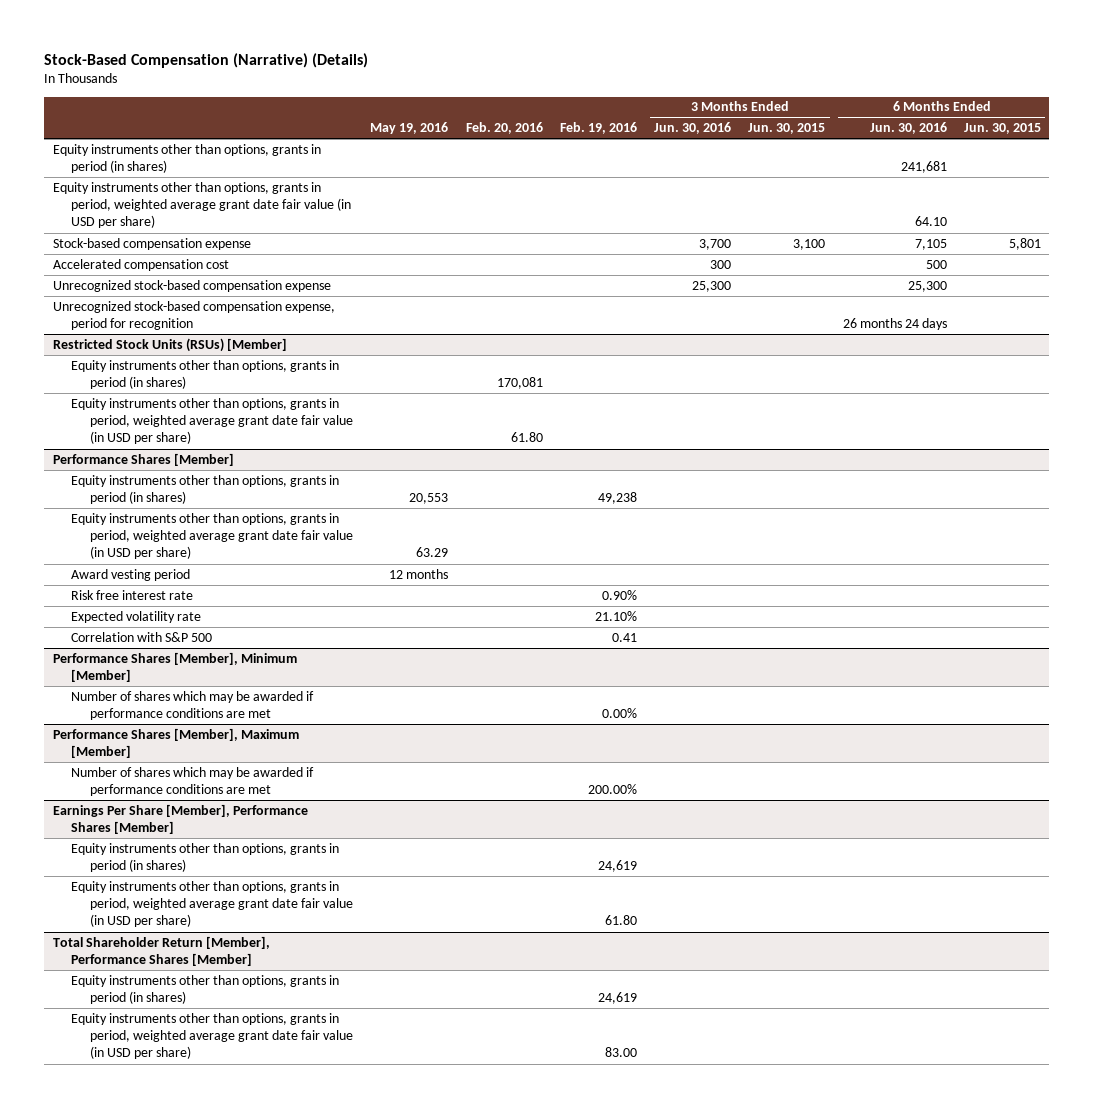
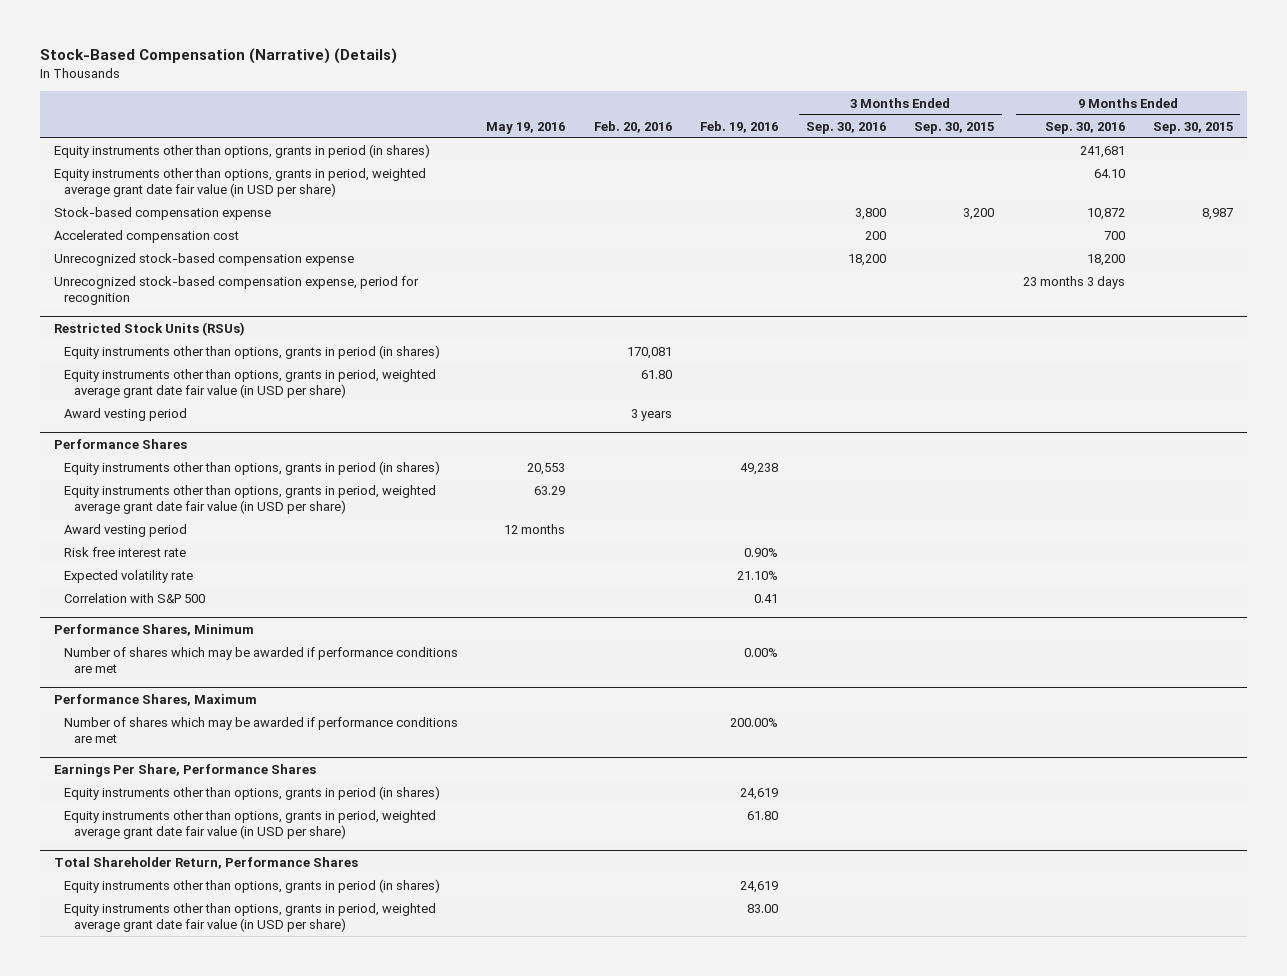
- | May 19, 2016 | Feb. 20, 2016 | Feb. 19, 2016 | 3 Months Ended Jun. 30, 2016 | 3 Months Ended Jun. 30, 2015 | 6 Months Ended Jun. 30, 2016 | 6 Months Ended Jun. 30, 2015
+ | May 19, 2016 | Feb. 20, 2016 | Feb. 19, 2016 | 3 Months Ended Sep. 30, 2016 | 3 Months Ended Sep. 30, 2015 | 9 Months Ended Sep. 30, 2016 | 9 Months Ended Sep. 30, 2015
- Restricted Stock Units (RSUs) [Member]
+ Restricted Stock Units (RSUs)
- Performance Shares [Member]
+ Award vesting period | | 3 years | | | | |
+ Performance Shares
- Performance Shares [Member], Minimum [Member]
+ Performance Shares, Minimum
- Performance Shares [Member], Maximum [Member]
+ Performance Shares, Maximum
- Earnings Per Share [Member], Performance Shares [Member]
+ Earnings Per Share, Performance Shares
- Total Shareholder Return [Member], Performance Shares [Member]
+ Total Shareholder Return, Performance Shares

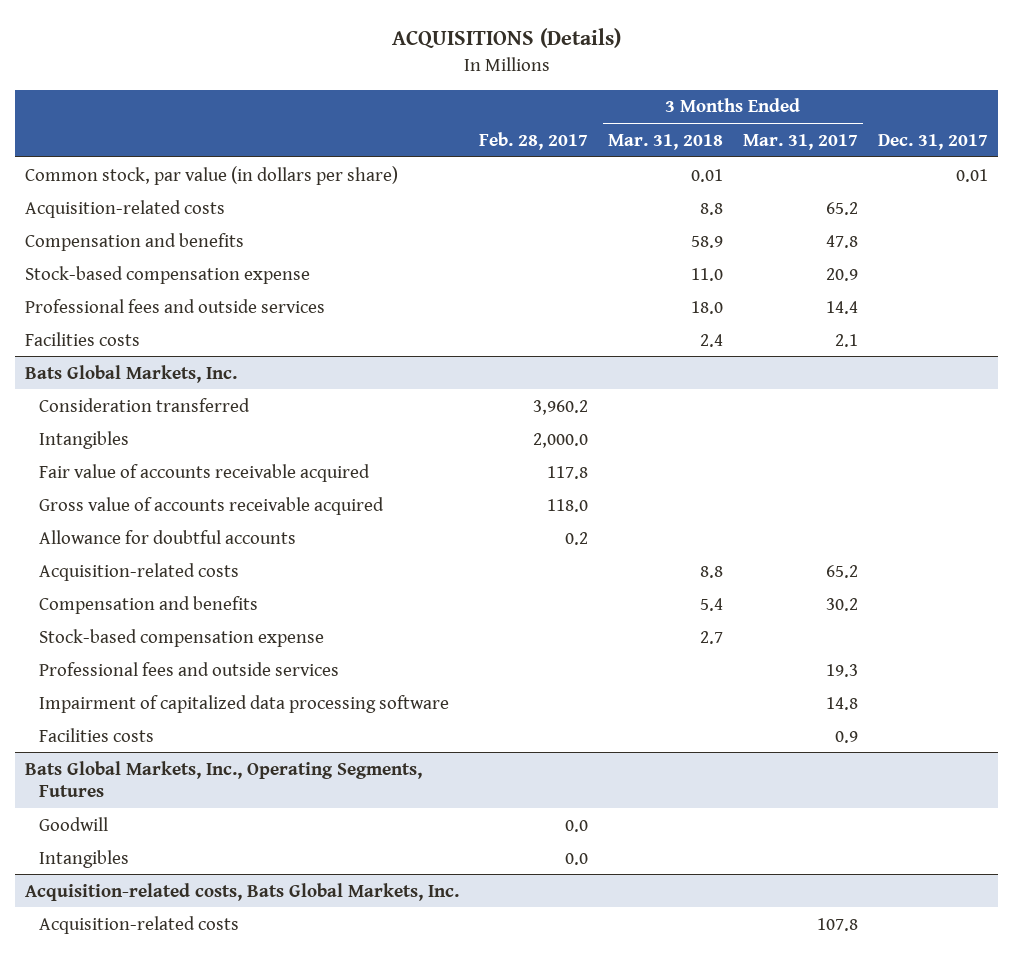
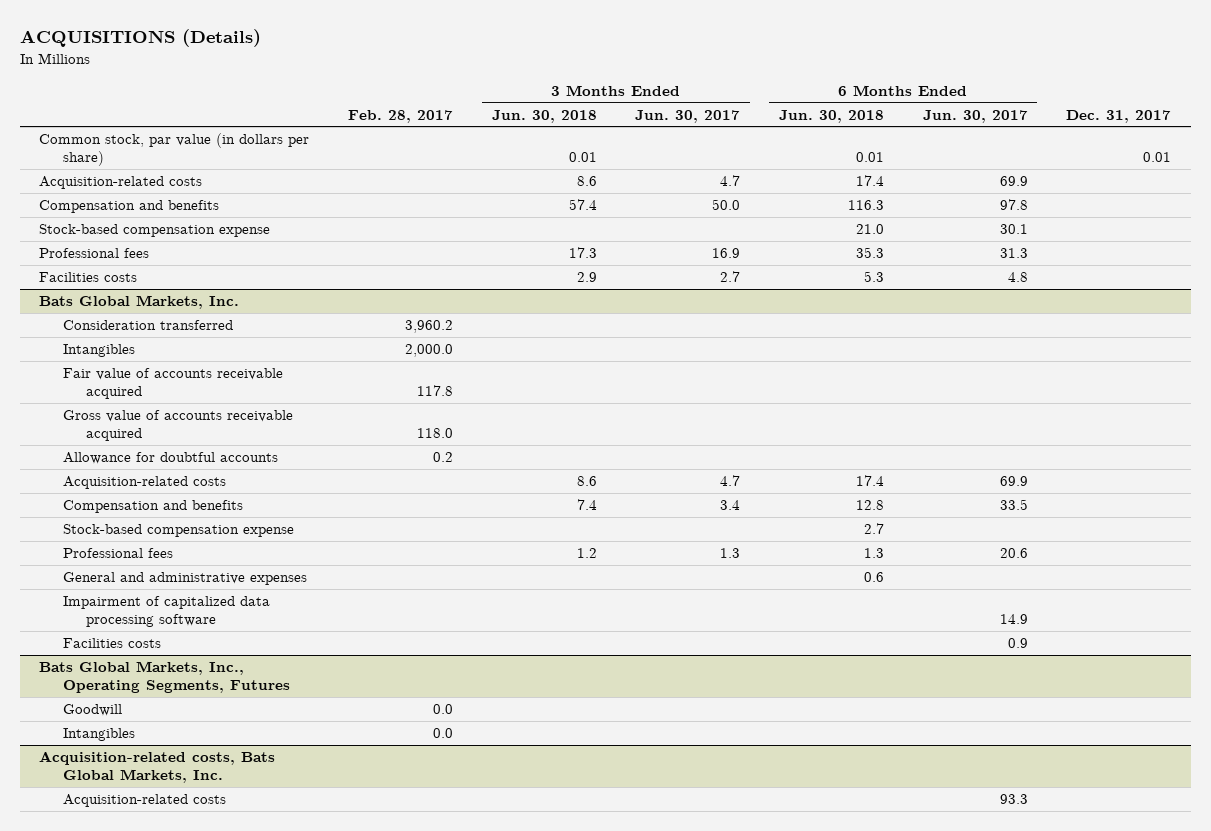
- | Feb. 28, 2017 | 3 Months Ended Mar. 31, 2018 | 3 Months Ended Mar. 31, 2017 | Dec. 31, 2017
+ | Feb. 28, 2017 | 3 Months Ended Jun. 30, 2018 | 3 Months Ended Jun. 30, 2017 | 6 Months Ended Jun. 30, 2018 | 6 Months Ended Jun. 30, 2017 | Dec. 31, 2017
- Professional fees and outside services | | 18.0 | 14.4 |
+ Professional fees | | 17.3 | 16.9 | 35.3 | 31.3 |
@ Bats Global Markets, Inc.
- Professional fees and outside services | | | 19.3 |
+ Professional fees | | 1.2 | 1.3 | 1.3 | 20.6 |
+ General and administrative expenses | | | | 0.6 | |

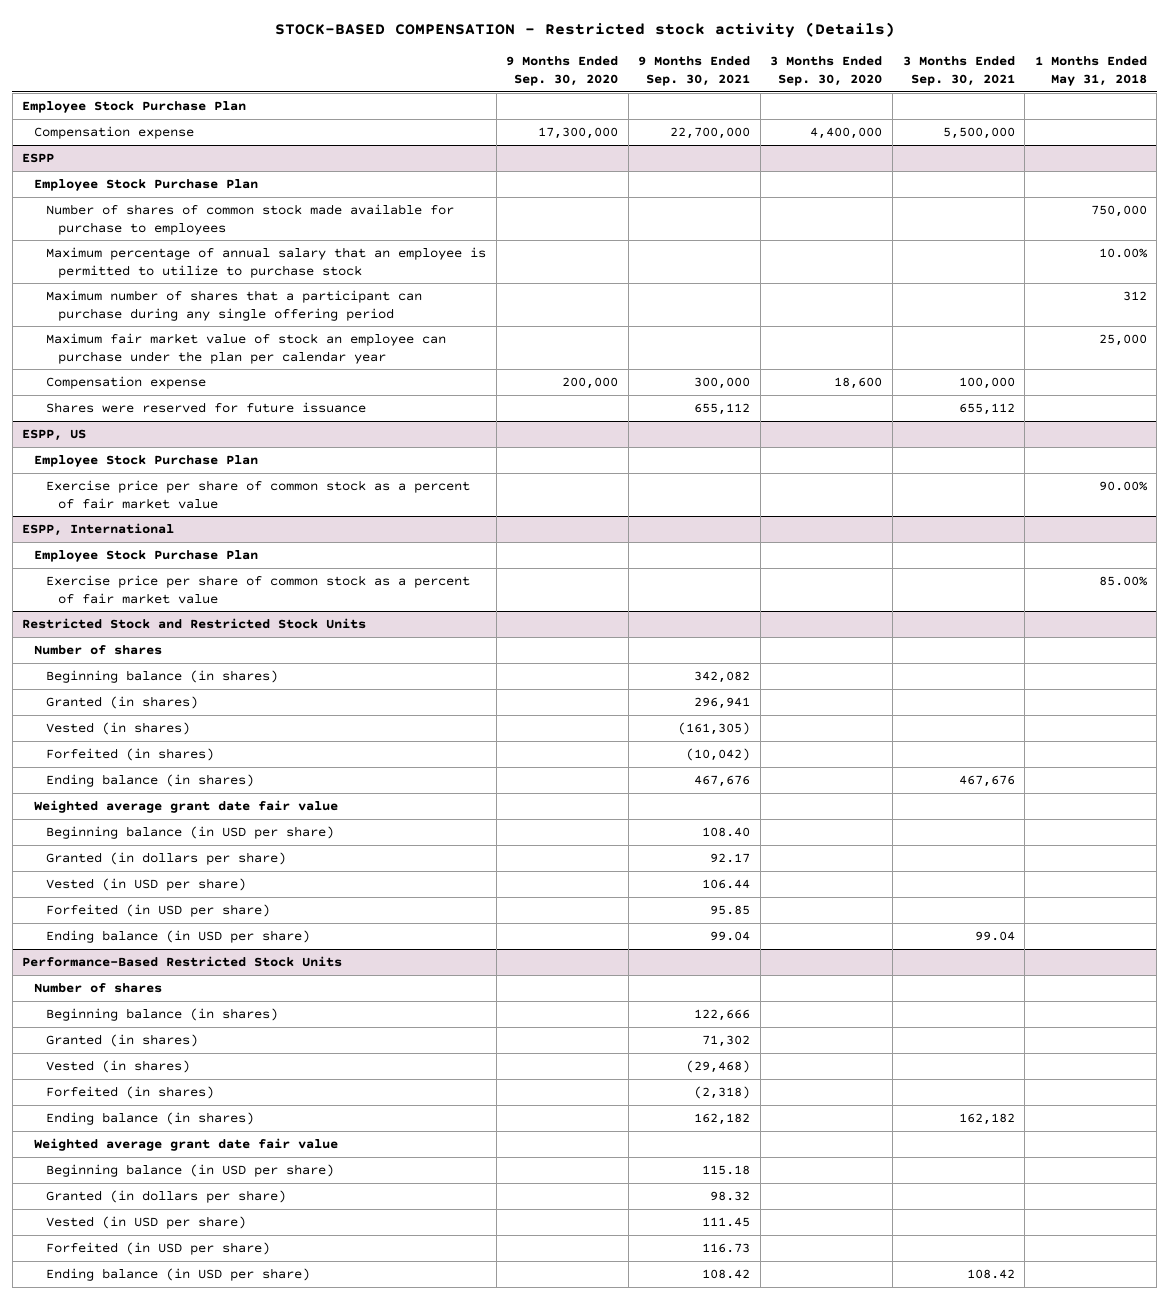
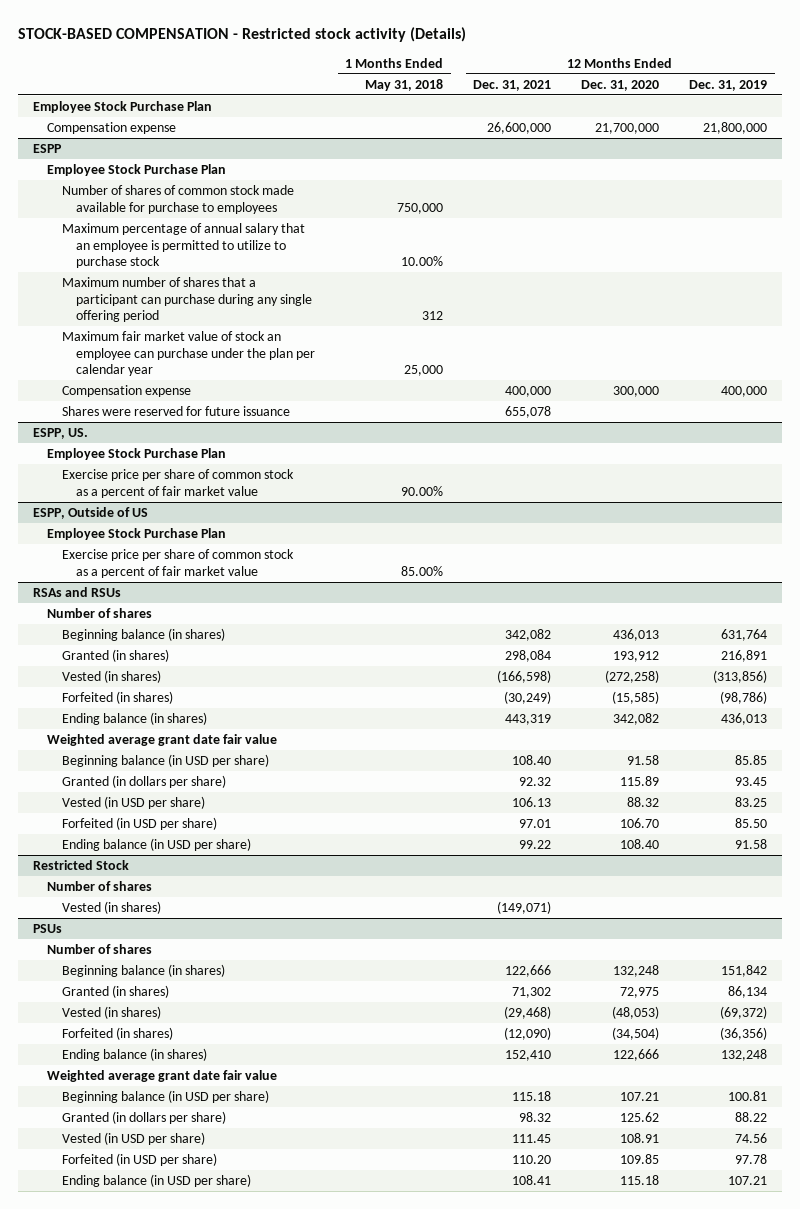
- | 9 Months Ended Sep. 30, 2020 | 9 Months Ended Sep. 30, 2021 | 3 Months Ended Sep. 30, 2020 | 3 Months Ended Sep. 30, 2021 | 1 Months Ended May 31, 2018
+ | 1 Months Ended May 31, 2018 | 12 Months Ended Dec. 31, 2021 | 12 Months Ended Dec. 31, 2020 | 12 Months Ended Dec. 31, 2019
- ESPP, US
+ ESPP, US.
- ESPP, International
+ ESPP, Outside of US
- Restricted Stock and Restricted Stock Units
+ RSAs and RSUs
- Performance-Based Restricted Stock Units
+ Restricted Stock
+ Number of shares
+ Vested (in shares) | | (149,071) | |
+ PSUs

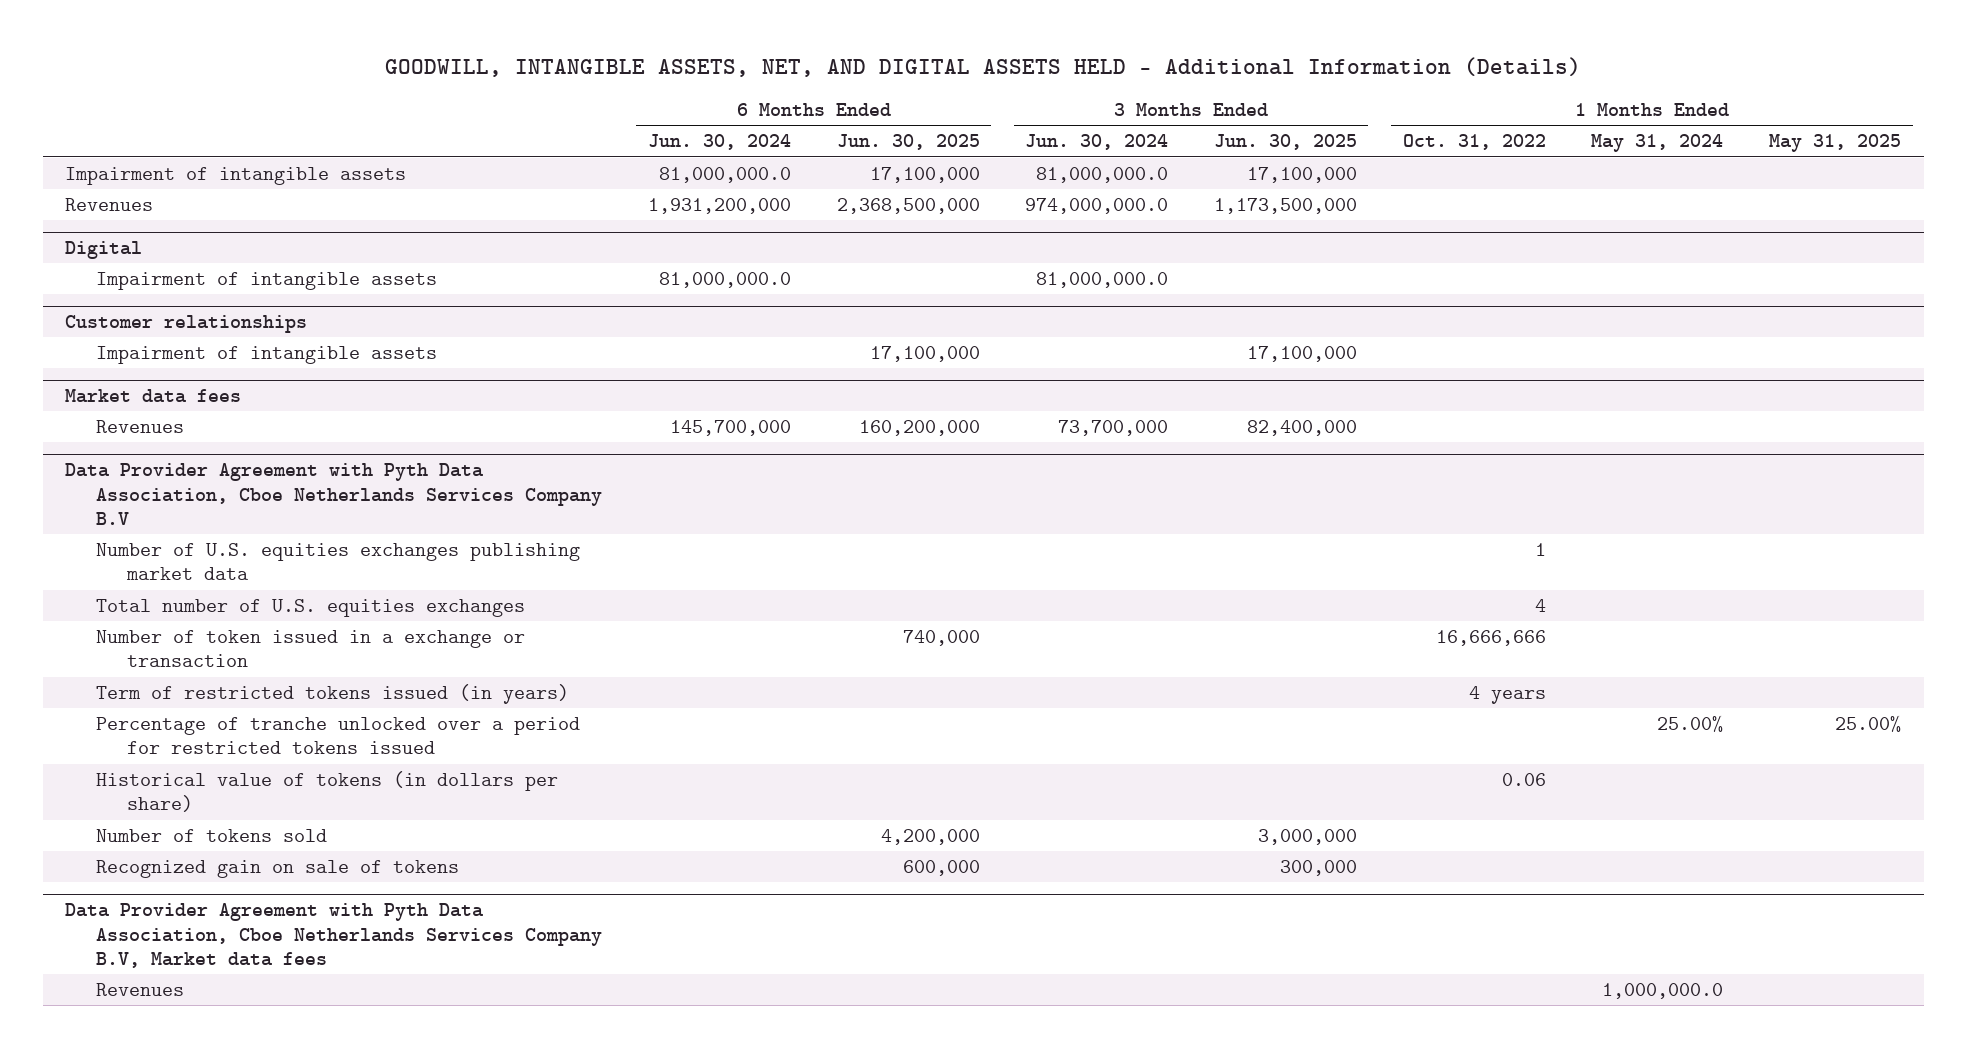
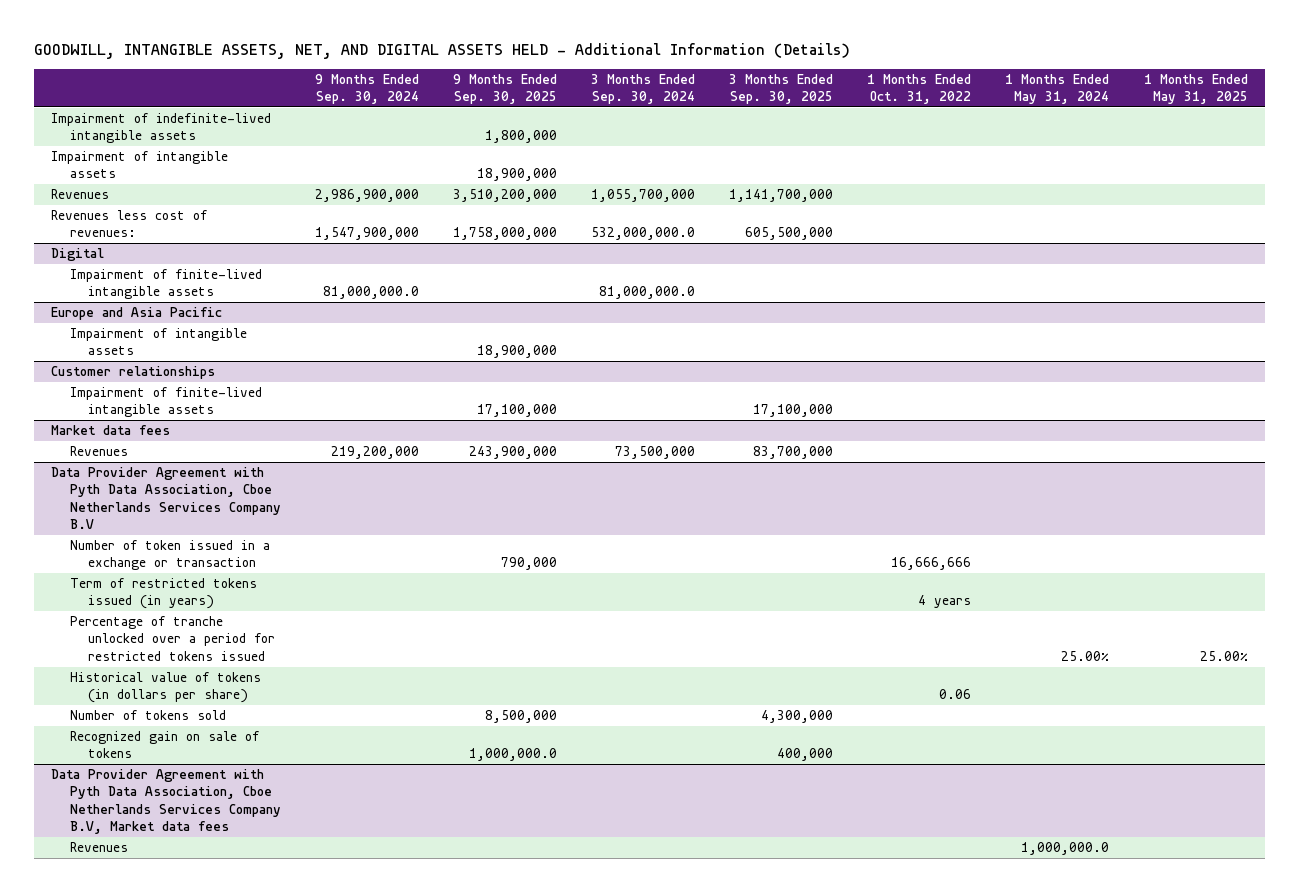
- | 6 Months Ended Jun. 30, 2024 | 6 Months Ended Jun. 30, 2025 | 3 Months Ended Jun. 30, 2024 | 3 Months Ended Jun. 30, 2025 | 1 Months Ended Oct. 31, 2022 | 1 Months Ended May 31, 2024 | 1 Months Ended May 31, 2025
+ | 9 Months Ended Sep. 30, 2024 | 9 Months Ended Sep. 30, 2025 | 3 Months Ended Sep. 30, 2024 | 3 Months Ended Sep. 30, 2025 | 1 Months Ended Oct. 31, 2022 | 1 Months Ended May 31, 2024 | 1 Months Ended May 31, 2025
+ Impairment of indefinite-lived intangible assets | | 1,800,000 | | | | |
+ Revenues less cost of revenues: | 1,547,900,000 | 1,758,000,000 | 532,000,000.0 | 605,500,000 | | |
@ Digital
- Impairment of intangible assets | 81,000,000.0 | | 81,000,000.0 | | | |
+ Impairment of finite-lived intangible assets | 81,000,000.0 | | 81,000,000.0 | | | |
+ Europe and Asia Pacific
+ Impairment of intangible assets | | 18,900,000 | | | | |
@ Customer relationships
- Impairment of intangible assets | | 17,100,000 | | 17,100,000 | | |
+ Impairment of finite-lived intangible assets | | 17,100,000 | | 17,100,000 | | |
@ Data Provider Agreement with Pyth Data Association, Cboe Netherlands Services Company B.V
- Number of U.S. equities exchanges publishing market data | | | | | 1 | |
- Total number of U.S. equities exchanges | | | | | 4 | |

